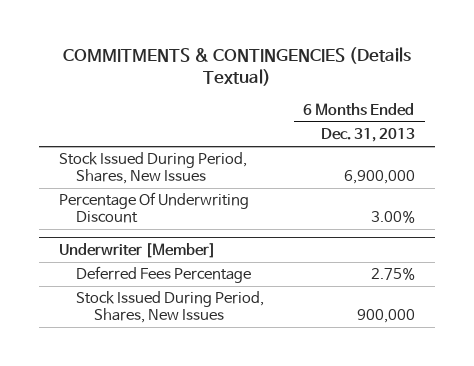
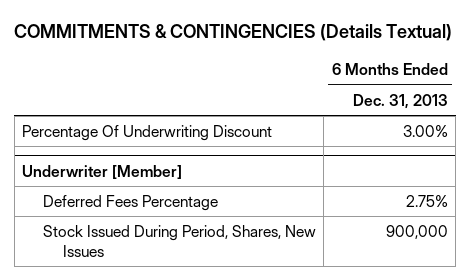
- Stock Issued During Period, Shares, New Issues | 6,900,000

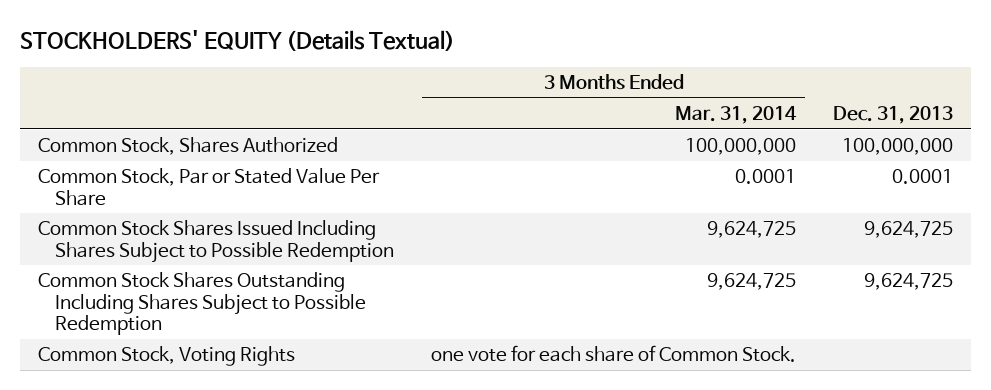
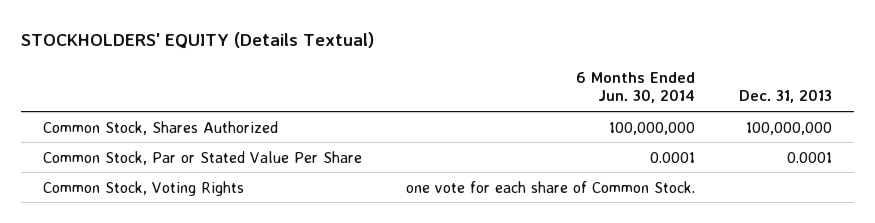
- | 3 Months Ended Mar. 31, 2014 | Dec. 31, 2013
+ | 6 Months Ended Jun. 30, 2014 | Dec. 31, 2013
- Common Stock Shares Issued Including Shares Subject to Possible Redemption | 9,624,725 | 9,624,725
- Common Stock Shares Outstanding Including Shares Subject to Possible Redemption | 9,624,725 | 9,624,725

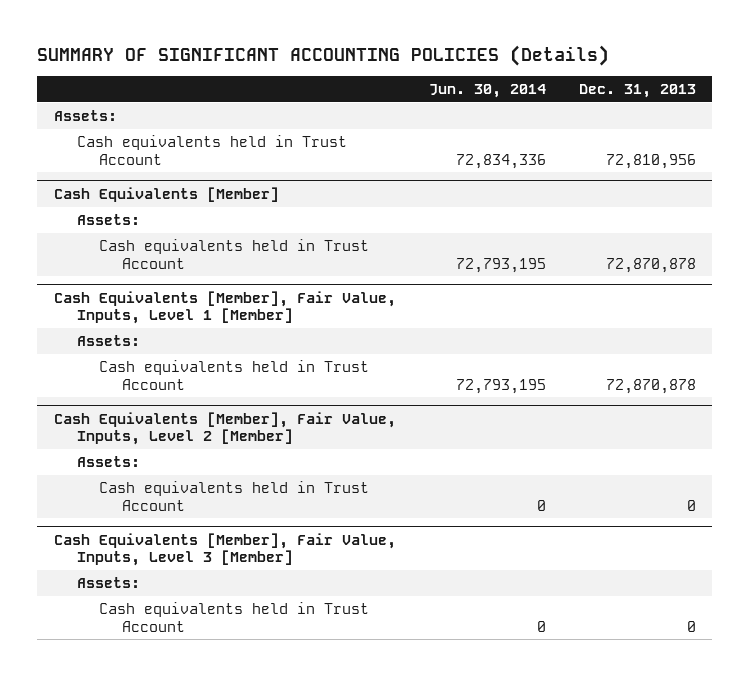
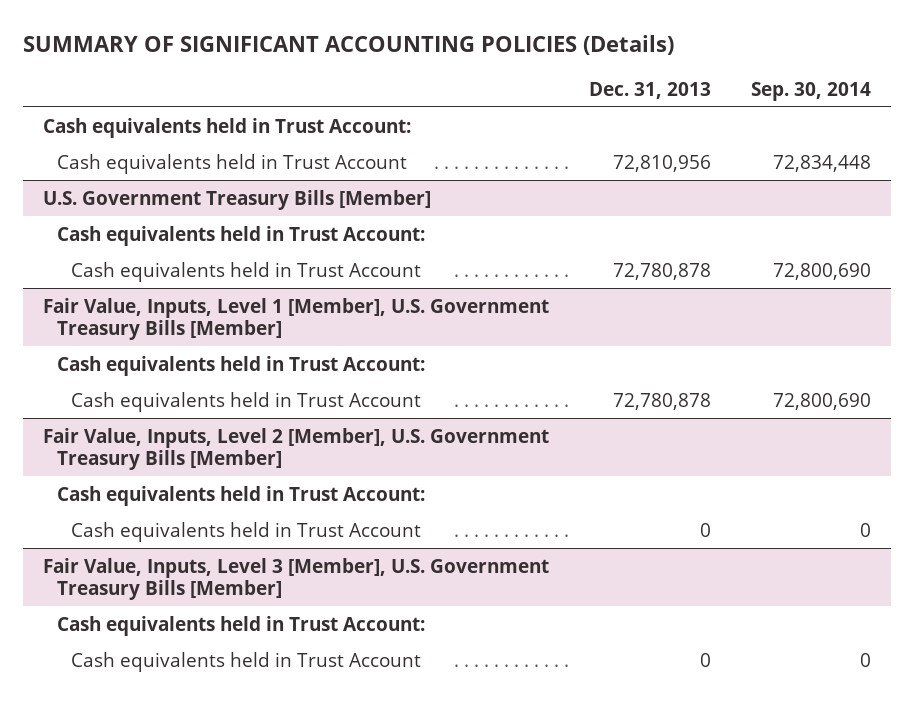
- | Jun. 30, 2014 | Dec. 31, 2013
+ | Dec. 31, 2013 | Sep. 30, 2014
- Assets:
+ Cash equivalents held in Trust Account:
- Cash Equivalents [Member]
- Assets:
- Cash equivalents held in Trust Account | 72,793,195 | 72,870,878
- Cash Equivalents [Member], Fair Value, Inputs, Level 1 [Member]
- Assets:
- Cash equivalents held in Trust Account | 72,793,195 | 72,870,878
- Cash Equivalents [Member], Fair Value, Inputs, Level 2 [Member]
- Assets:
+ U.S. Government Treasury Bills [Member]
+ Cash equivalents held in Trust Account:
+ Cash equivalents held in Trust Account | 72,780,878 | 72,800,690
+ Fair Value, Inputs, Level 1 [Member], U.S. Government Treasury Bills [Member]
+ Cash equivalents held in Trust Account:
+ Cash equivalents held in Trust Account | 72,780,878 | 72,800,690
+ Fair Value, Inputs, Level 2 [Member], U.S. Government Treasury Bills [Member]
+ Cash equivalents held in Trust Account:
- Cash Equivalents [Member], Fair Value, Inputs, Level 3 [Member]
- Assets:
+ Fair Value, Inputs, Level 3 [Member], U.S. Government Treasury Bills [Member]
+ Cash equivalents held in Trust Account:

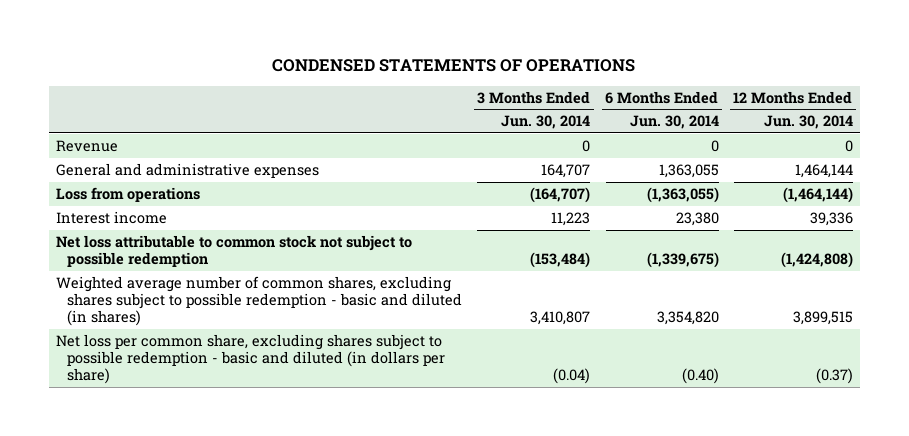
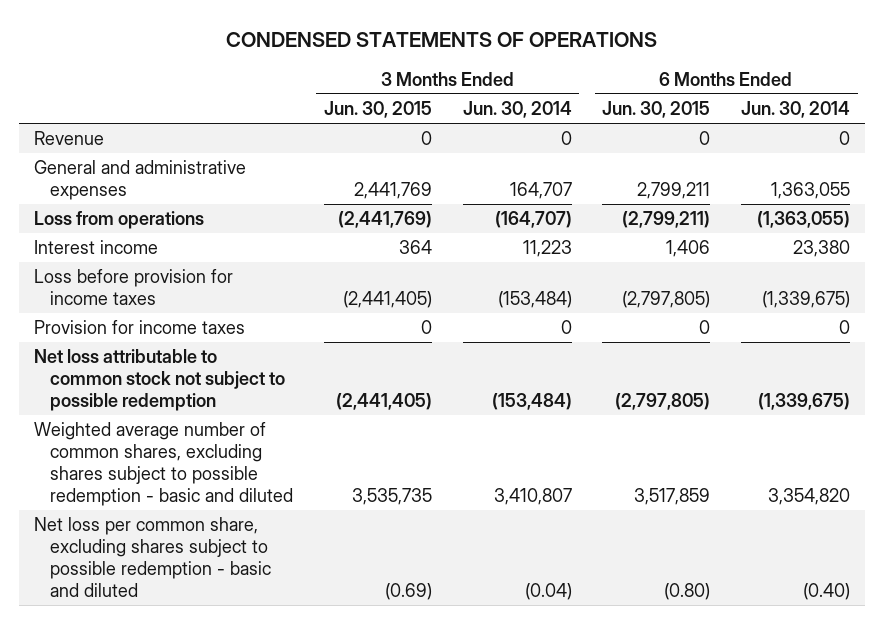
- | 3 Months Ended Jun. 30, 2014 | 6 Months Ended Jun. 30, 2014 | 12 Months Ended Jun. 30, 2014
+ | 3 Months Ended Jun. 30, 2015 | 3 Months Ended Jun. 30, 2014 | 6 Months Ended Jun. 30, 2015 | 6 Months Ended Jun. 30, 2014
+ Loss before provision for income taxes | (2,441,405) | (153,484) | (2,797,805) | (1,339,675)
+ Provision for income taxes | 0 | 0 | 0 | 0
- Weighted average number of common shares, excluding shares subject to possible redemption - basic and diluted (in shares) | 3,410,807 | 3,354,820 | 3,899,515
- Net loss per common share, excluding shares subject to possible redemption - basic and diluted (in dollars per share) | (0.04) | (0.40) | (0.37)
+ Weighted average number of common shares, excluding shares subject to possible redemption - basic and diluted | 3,535,735 | 3,410,807 | 3,517,859 | 3,354,820
+ Net loss per common share, excluding shares subject to possible redemption - basic and diluted | (0.69) | (0.04) | (0.80) | (0.40)

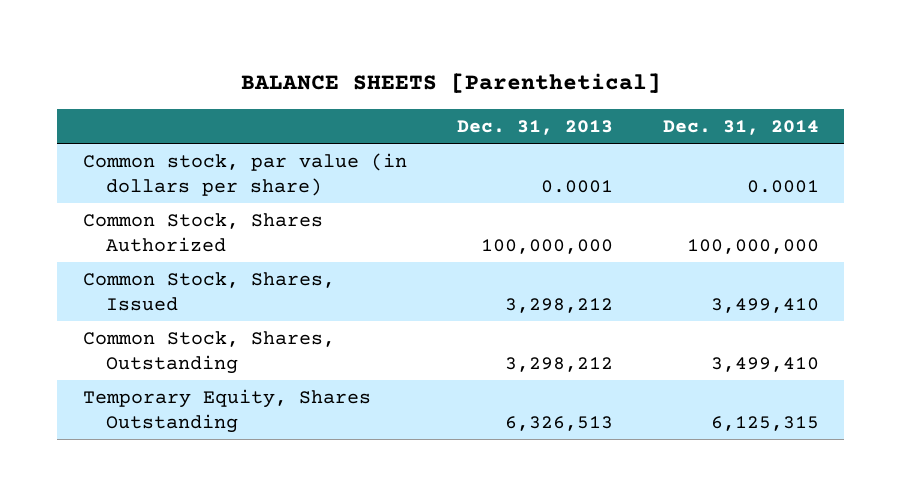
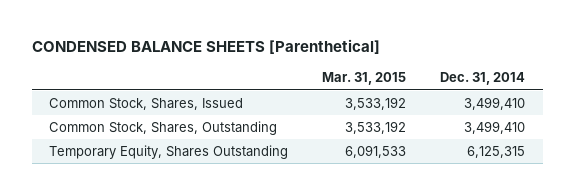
- BALANCE SHEETS [Parenthetical]
+ CONDENSED BALANCE SHEETS [Parenthetical]
- | Dec. 31, 2013 | Dec. 31, 2014
+ | Mar. 31, 2015 | Dec. 31, 2014
- Common stock, par value (in dollars per share) | 0.0001 | 0.0001
- Common Stock, Shares Authorized | 100,000,000 | 100,000,000

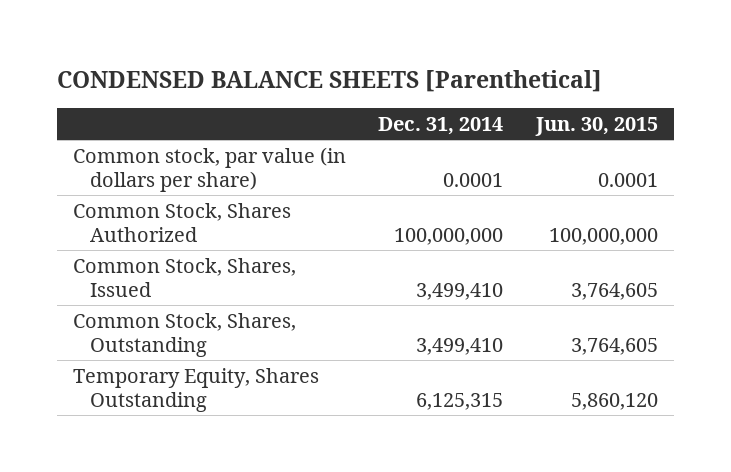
- | Mar. 31, 2015 | Dec. 31, 2014
+ | Dec. 31, 2014 | Jun. 30, 2015
+ Common stock, par value (in dollars per share) | 0.0001 | 0.0001
+ Common Stock, Shares Authorized | 100,000,000 | 100,000,000

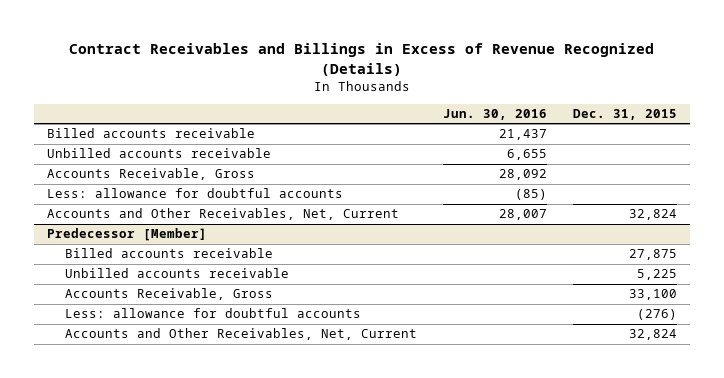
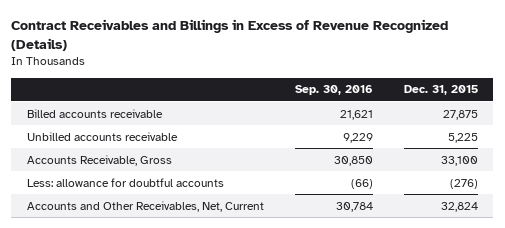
- | Jun. 30, 2016 | Dec. 31, 2015
+ | Sep. 30, 2016 | Dec. 31, 2015
- Billed accounts receivable | 21,437 |
- Unbilled accounts receivable | 6,655 |
- Accounts Receivable, Gross | 28,092 |
- Less: allowance for doubtful accounts | (85) |
- Accounts and Other Receivables, Net, Current | 28,007 | 32,824
- Predecessor [Member]

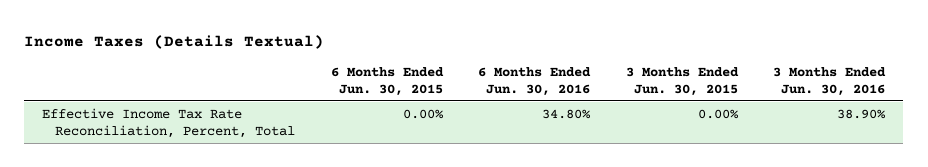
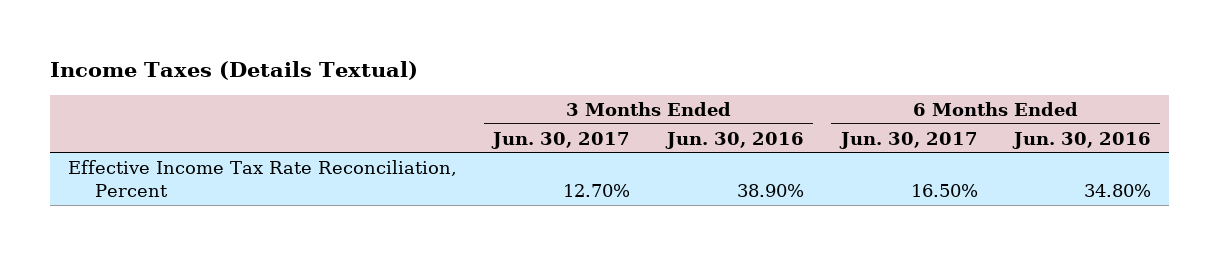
- | 6 Months Ended Jun. 30, 2015 | 6 Months Ended Jun. 30, 2016 | 3 Months Ended Jun. 30, 2015 | 3 Months Ended Jun. 30, 2016
+ | 3 Months Ended Jun. 30, 2017 | 3 Months Ended Jun. 30, 2016 | 6 Months Ended Jun. 30, 2017 | 6 Months Ended Jun. 30, 2016
- Effective Income Tax Rate Reconciliation, Percent, Total | 0.00% | 34.80% | 0.00% | 38.90%
+ Effective Income Tax Rate Reconciliation, Percent | 12.70% | 38.90% | 16.50% | 34.80%

